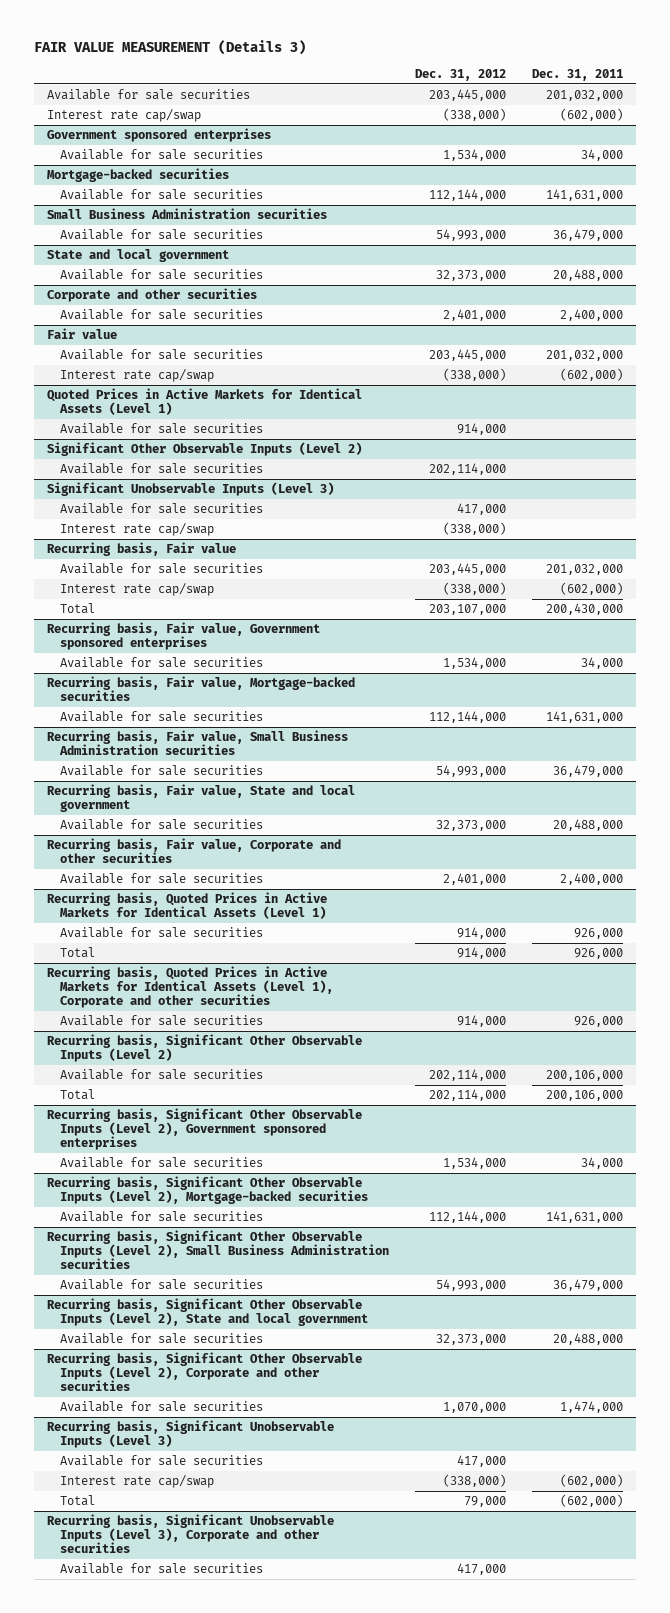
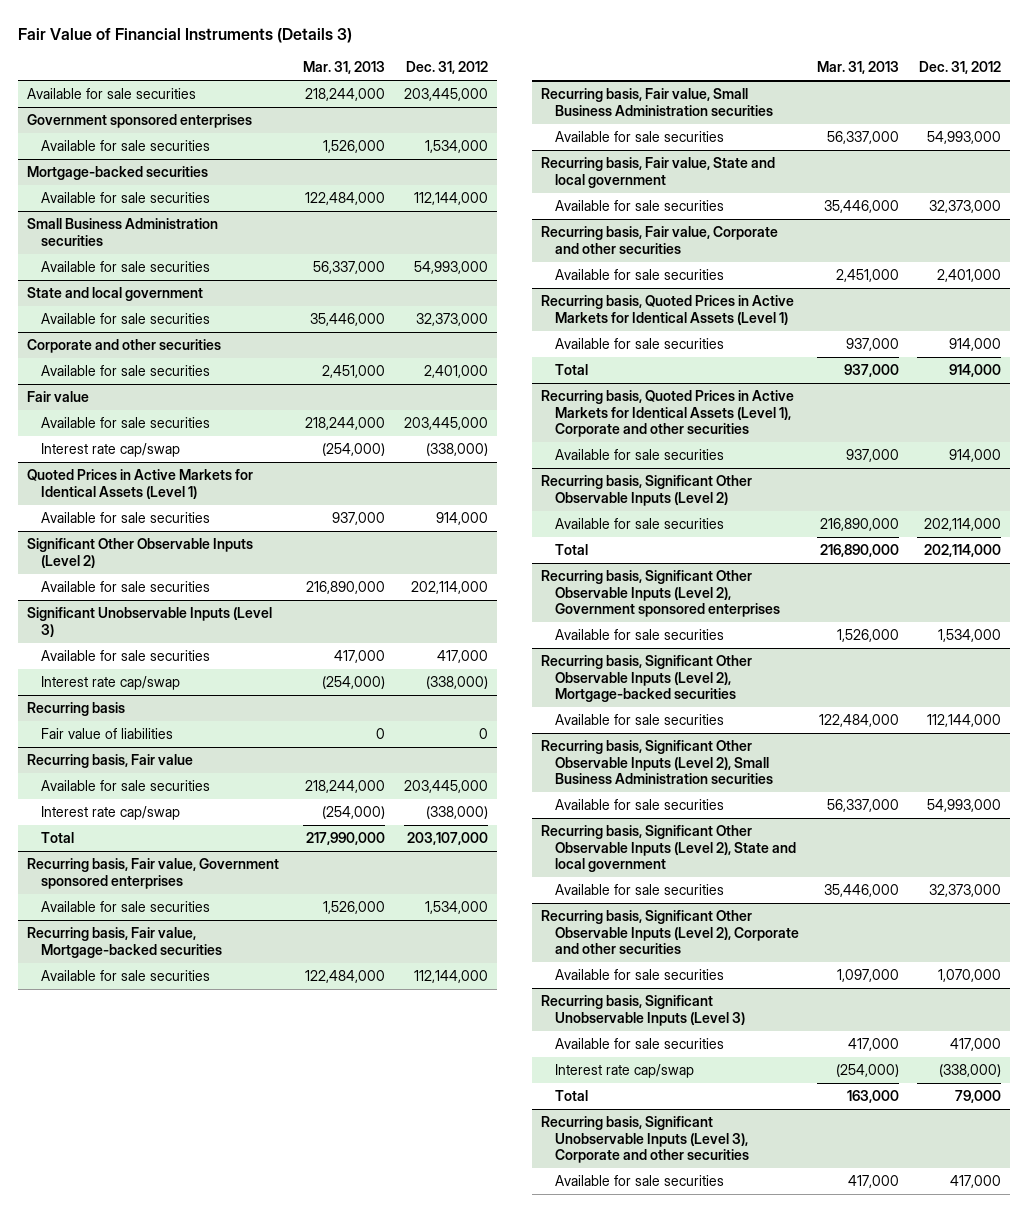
- FAIR VALUE MEASUREMENT (Details 3)
+ Fair Value of Financial Instruments (Details 3)
- | Dec. 31, 2012 | Dec. 31, 2011
+ | Mar. 31, 2013 | Dec. 31, 2012
- Interest rate cap/swap | (338,000) | (602,000)
+ Recurring basis
+ Fair value of liabilities | 0 | 0

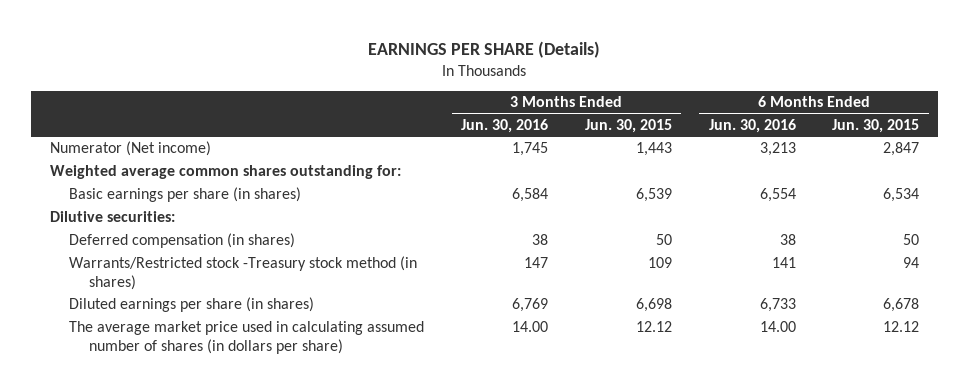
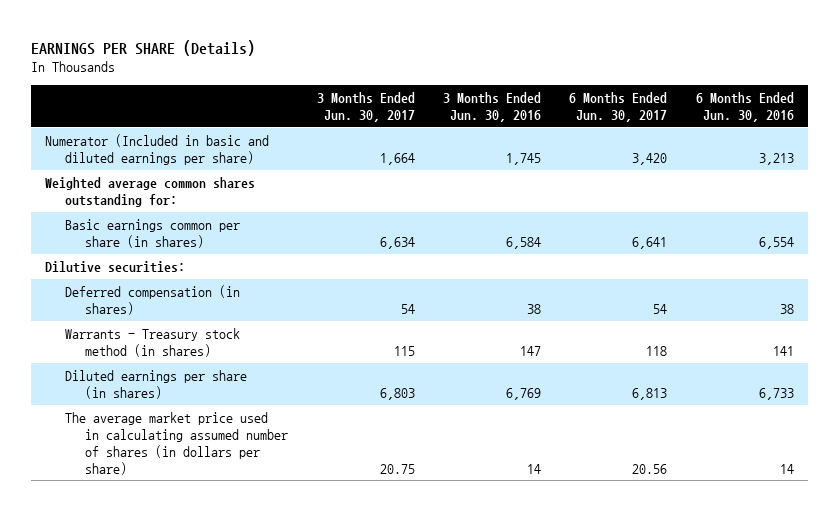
- | 3 Months Ended Jun. 30, 2016 | 3 Months Ended Jun. 30, 2015 | 6 Months Ended Jun. 30, 2016 | 6 Months Ended Jun. 30, 2015
+ | 3 Months Ended Jun. 30, 2017 | 3 Months Ended Jun. 30, 2016 | 6 Months Ended Jun. 30, 2017 | 6 Months Ended Jun. 30, 2016
- Numerator (Net income) | 1,745 | 1,443 | 3,213 | 2,847
+ Numerator (Included in basic and diluted earnings per share) | 1,664 | 1,745 | 3,420 | 3,213
- Basic earnings per share (in shares) | 6,584 | 6,539 | 6,554 | 6,534
+ Basic earnings common per share (in shares) | 6,634 | 6,584 | 6,641 | 6,554
- Warrants/Restricted stock -Treasury stock method (in shares) | 147 | 109 | 141 | 94
+ Warrants - Treasury stock method (in shares) | 115 | 147 | 118 | 141
- The average market price used in calculating assumed number of shares (in dollars per share) | 14.00 | 12.12 | 14.00 | 12.12
+ The average market price used in calculating assumed number of shares (in dollars per share) | 20.75 | 14 | 20.56 | 14

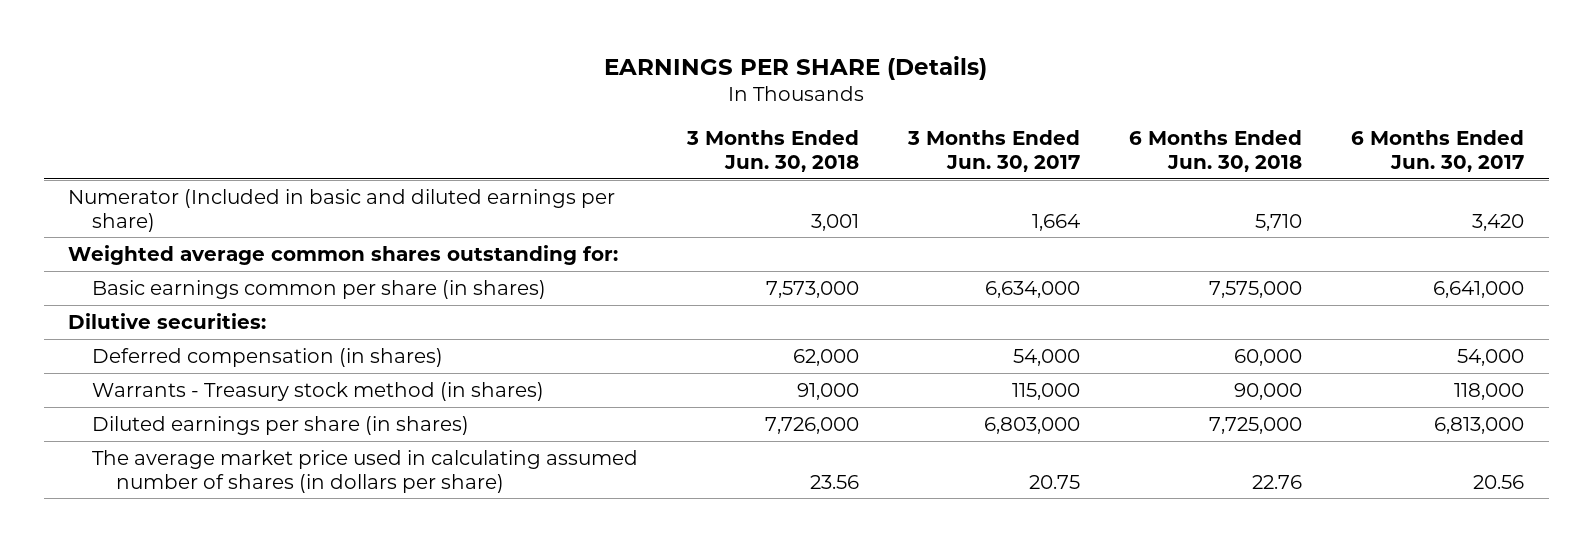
- | 3 Months Ended Jun. 30, 2017 | 3 Months Ended Jun. 30, 2016 | 6 Months Ended Jun. 30, 2017 | 6 Months Ended Jun. 30, 2016
+ | 3 Months Ended Jun. 30, 2018 | 3 Months Ended Jun. 30, 2017 | 6 Months Ended Jun. 30, 2018 | 6 Months Ended Jun. 30, 2017
- Basic earnings common per share (in shares) | 6,634 | 6,584 | 6,641 | 6,554
+ Basic earnings common per share (in shares) | 7,573,000 | 6,634,000 | 7,575,000 | 6,641,000
- Deferred compensation (in shares) | 54 | 38 | 54 | 38
- Warrants - Treasury stock method (in shares) | 115 | 147 | 118 | 141
- Diluted earnings per share (in shares) | 6,803 | 6,769 | 6,813 | 6,733
+ Deferred compensation (in shares) | 62,000 | 54,000 | 60,000 | 54,000
+ Warrants - Treasury stock method (in shares) | 91,000 | 115,000 | 90,000 | 118,000
+ Diluted earnings per share (in shares) | 7,726,000 | 6,803,000 | 7,725,000 | 6,813,000

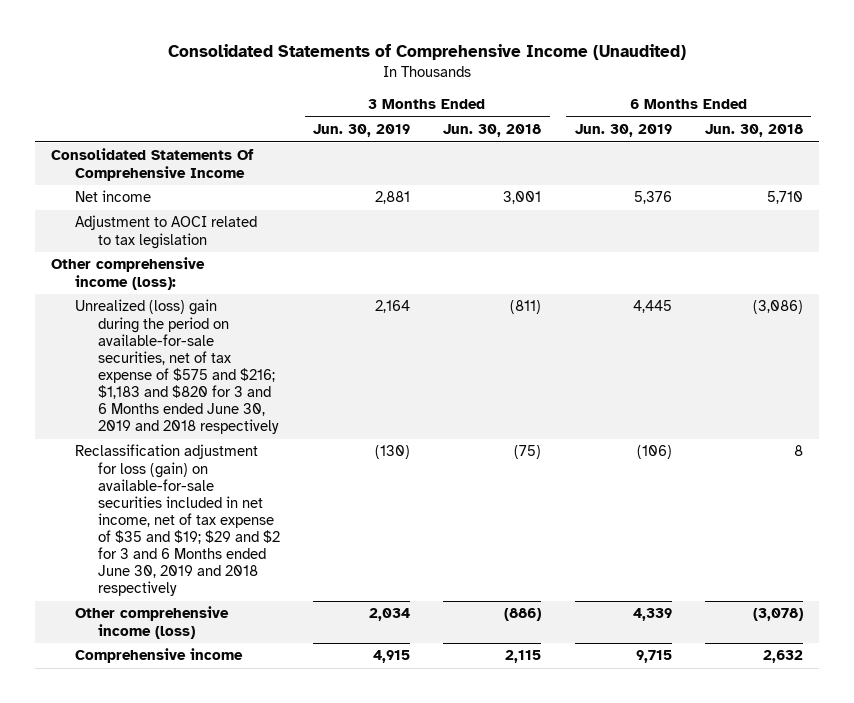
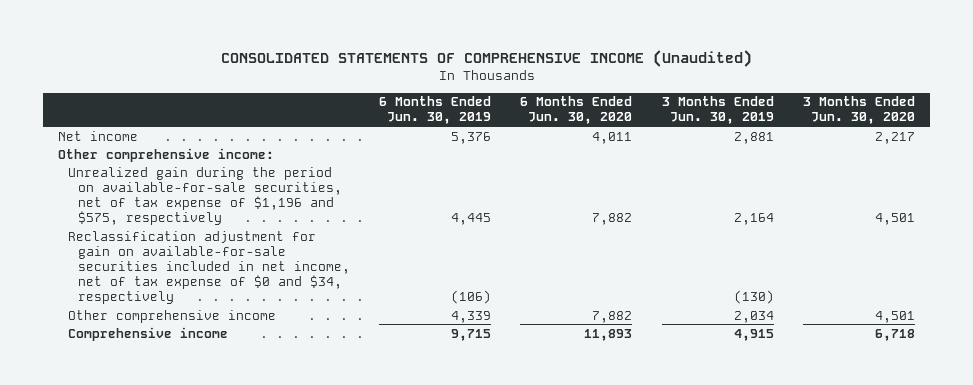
- Consolidated Statements of Comprehensive Income (Unaudited)
+ CONSOLIDATED STATEMENTS OF COMPREHENSIVE INCOME (Unaudited)
- | 3 Months Ended Jun. 30, 2019 | 3 Months Ended Jun. 30, 2018 | 6 Months Ended Jun. 30, 2019 | 6 Months Ended Jun. 30, 2018
+ | 6 Months Ended Jun. 30, 2019 | 6 Months Ended Jun. 30, 2020 | 3 Months Ended Jun. 30, 2019 | 3 Months Ended Jun. 30, 2020
- Consolidated Statements Of Comprehensive Income
- Adjustment to AOCI related to tax legislation
- Other comprehensive income (loss):
- Unrealized (loss) gain during the period on available-for-sale securities, net of tax expense of $575 and $216; $1,183 and $820 for 3 and 6 Months ended June 30, 2019 and 2018 respectively | 2,164 | (811) | 4,445 | (3,086)
- Reclassification adjustment for loss (gain) on available-for-sale securities included in net income, net of tax expense of $35 and $19; $29 and $2 for 3 and 6 Months ended June 30, 2019 and 2018 respectively | (130) | (75) | (106) | 8
- Other comprehensive income (loss) | 2,034 | (886) | 4,339 | (3,078)
+ Other comprehensive income:
+ Unrealized gain during the period on available-for-sale securities, net of tax expense of $1,196 and $575, respectively | 4,445 | 7,882 | 2,164 | 4,501
+ Reclassification adjustment for gain on available-for-sale securities included in net income, net of tax expense of $0 and $34, respectively | (106) | | (130) |
+ Other comprehensive income | 4,339 | 7,882 | 2,034 | 4,501

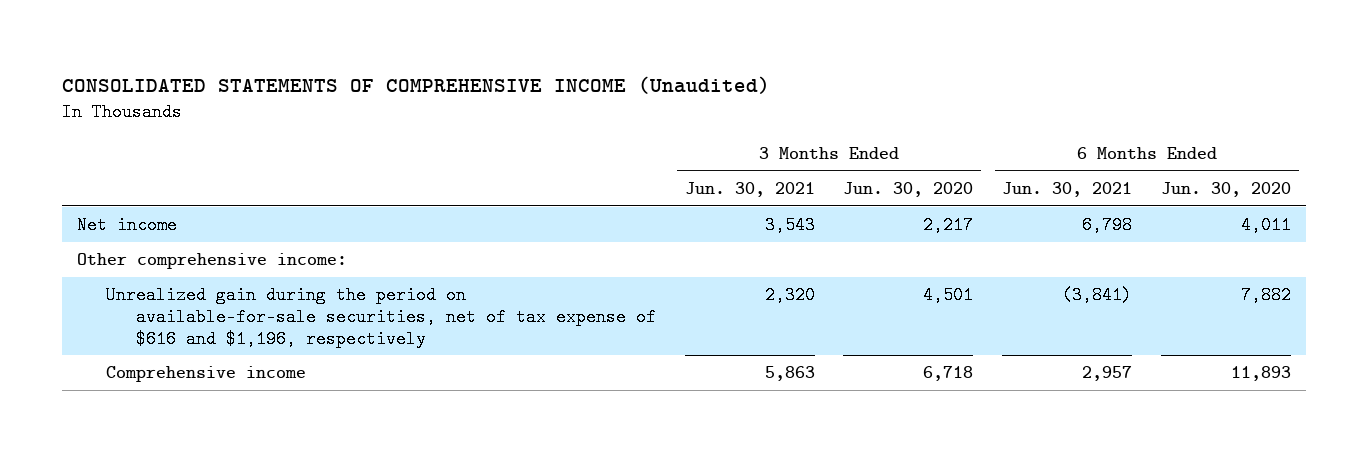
- | 6 Months Ended Jun. 30, 2019 | 6 Months Ended Jun. 30, 2020 | 3 Months Ended Jun. 30, 2019 | 3 Months Ended Jun. 30, 2020
+ | 3 Months Ended Jun. 30, 2021 | 3 Months Ended Jun. 30, 2020 | 6 Months Ended Jun. 30, 2021 | 6 Months Ended Jun. 30, 2020
- Unrealized gain during the period on available-for-sale securities, net of tax expense of $1,196 and $575, respectively | 4,445 | 7,882 | 2,164 | 4,501
- Reclassification adjustment for gain on available-for-sale securities included in net income, net of tax expense of $0 and $34, respectively | (106) | | (130) |
- Other comprehensive income | 4,339 | 7,882 | 2,034 | 4,501
+ Unrealized gain during the period on available-for-sale securities, net of tax expense of $616 and $1,196, respectively | 2,320 | 4,501 | (3,841) | 7,882

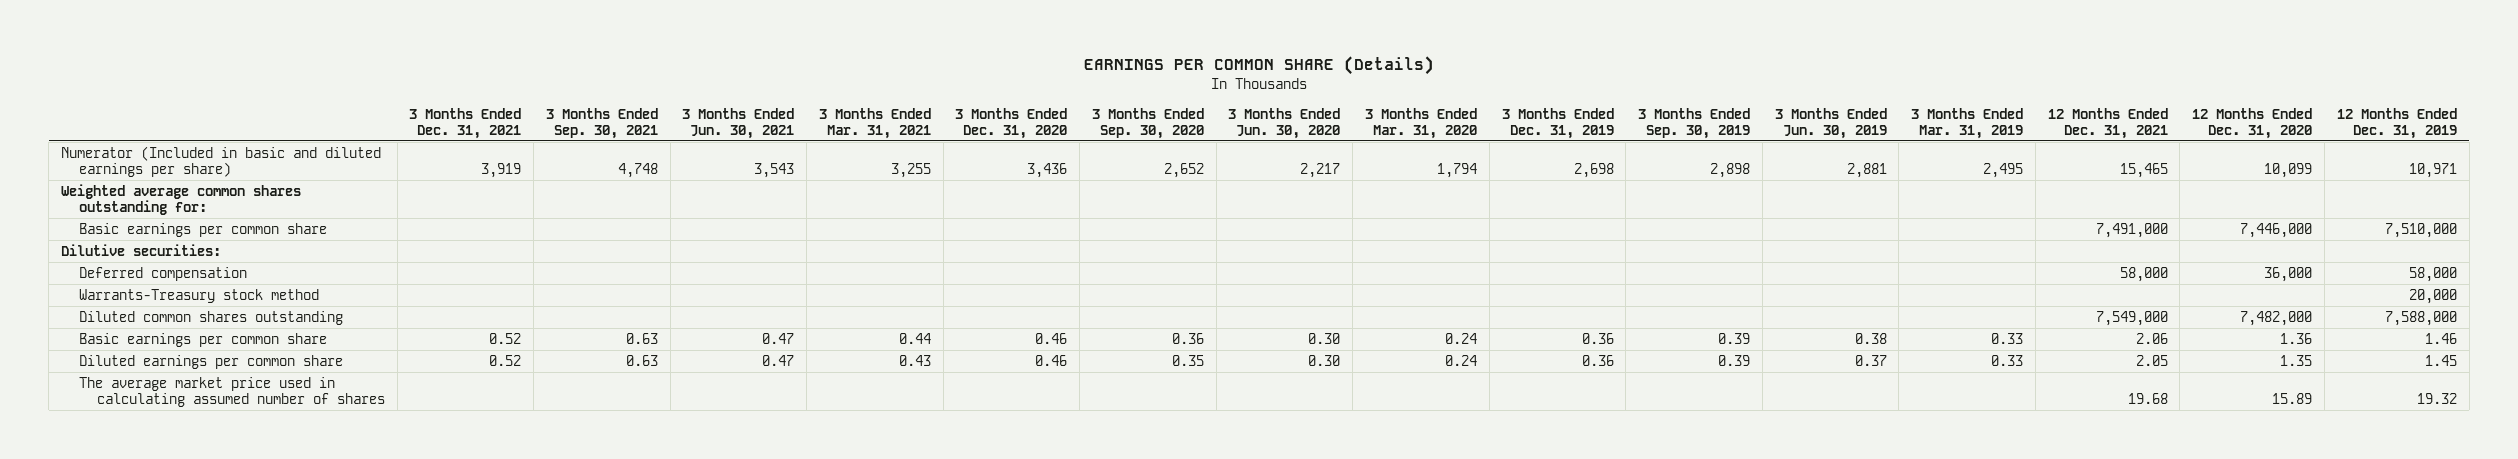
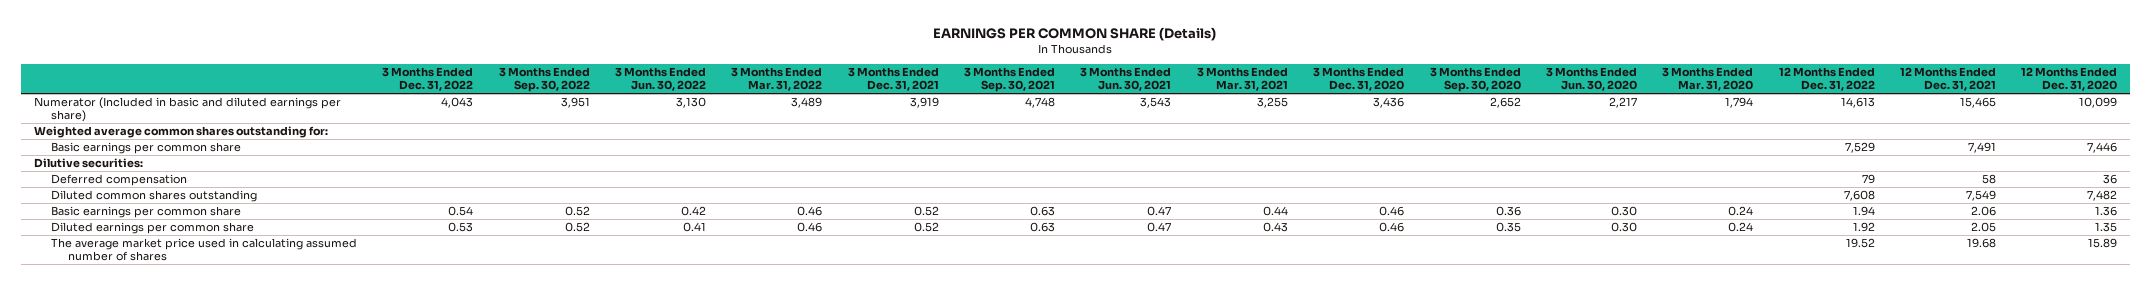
- | 3 Months Ended Dec. 31, 2021 | 3 Months Ended Sep. 30, 2021 | 3 Months Ended Jun. 30, 2021 | 3 Months Ended Mar. 31, 2021 | 3 Months Ended Dec. 31, 2020 | 3 Months Ended Sep. 30, 2020 | 3 Months Ended Jun. 30, 2020 | 3 Months Ended Mar. 31, 2020 | 3 Months Ended Dec. 31, 2019 | 3 Months Ended Sep. 30, 2019 | 3 Months Ended Jun. 30, 2019 | 3 Months Ended Mar. 31, 2019 | 12 Months Ended Dec. 31, 2021 | 12 Months Ended Dec. 31, 2020 | 12 Months Ended Dec. 31, 2019
+ | 3 Months Ended Dec. 31, 2022 | 3 Months Ended Sep. 30, 2022 | 3 Months Ended Jun. 30, 2022 | 3 Months Ended Mar. 31, 2022 | 3 Months Ended Dec. 31, 2021 | 3 Months Ended Sep. 30, 2021 | 3 Months Ended Jun. 30, 2021 | 3 Months Ended Mar. 31, 2021 | 3 Months Ended Dec. 31, 2020 | 3 Months Ended Sep. 30, 2020 | 3 Months Ended Jun. 30, 2020 | 3 Months Ended Mar. 31, 2020 | 12 Months Ended Dec. 31, 2022 | 12 Months Ended Dec. 31, 2021 | 12 Months Ended Dec. 31, 2020
- Basic earnings per common share | | | | | | | | | | | | | 7,491,000 | 7,446,000 | 7,510,000
+ Basic earnings per common share | | | | | | | | | | | | | 7,529 | 7,491 | 7,446
- Deferred compensation | | | | | | | | | | | | | 58,000 | 36,000 | 58,000
- Warrants-Treasury stock method | | | | | | | | | | | | | | | 20,000
- Diluted common shares outstanding | | | | | | | | | | | | | 7,549,000 | 7,482,000 | 7,588,000
+ Deferred compensation | | | | | | | | | | | | | 79 | 58 | 36
+ Diluted common shares outstanding | | | | | | | | | | | | | 7,608 | 7,549 | 7,482

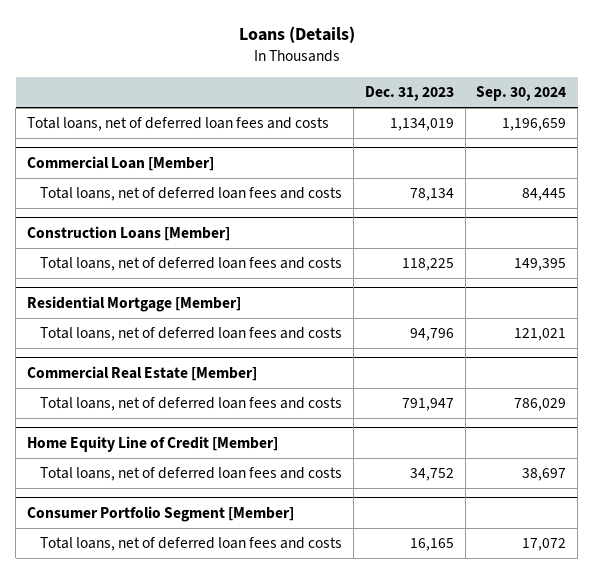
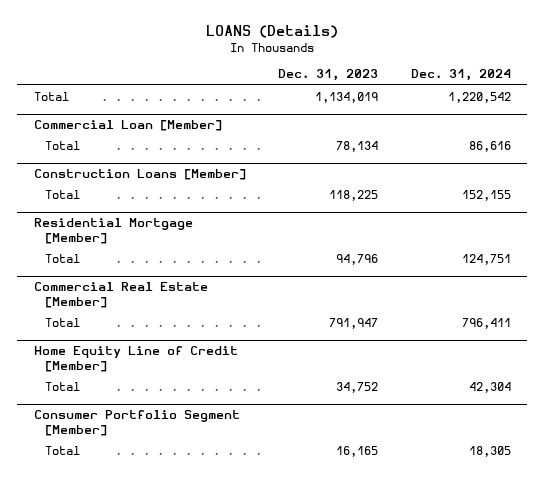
- Loans (Details)
+ LOANS (Details)
- | Dec. 31, 2023 | Sep. 30, 2024
+ | Dec. 31, 2023 | Dec. 31, 2024
- Total loans, net of deferred loan fees and costs | 1,134,019 | 1,196,659
+ Total | 1,134,019 | 1,220,542
@ Commercial Loan [Member]
- Total loans, net of deferred loan fees and costs | 78,134 | 84,445
+ Total | 78,134 | 86,616
@ Construction Loans [Member]
- Total loans, net of deferred loan fees and costs | 118,225 | 149,395
+ Total | 118,225 | 152,155
@ Residential Mortgage [Member]
- Total loans, net of deferred loan fees and costs | 94,796 | 121,021
+ Total | 94,796 | 124,751
@ Commercial Real Estate [Member]
- Total loans, net of deferred loan fees and costs | 791,947 | 786,029
+ Total | 791,947 | 796,411
@ Home Equity Line of Credit [Member]
- Total loans, net of deferred loan fees and costs | 34,752 | 38,697
+ Total | 34,752 | 42,304
@ Consumer Portfolio Segment [Member]
- Total loans, net of deferred loan fees and costs | 16,165 | 17,072
+ Total | 16,165 | 18,305

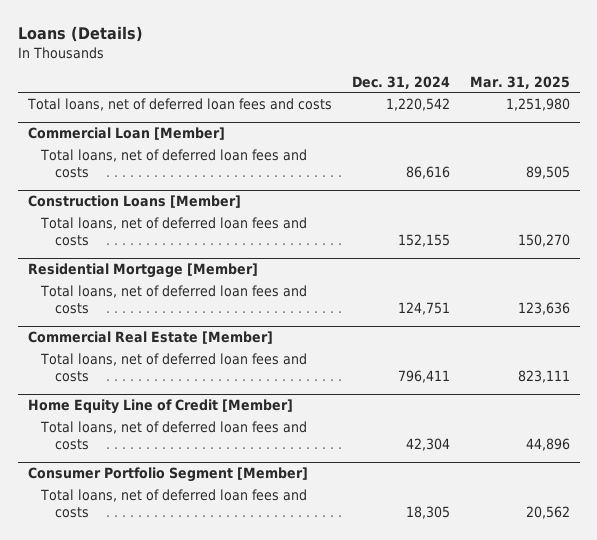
- LOANS (Details)
+ Loans (Details)
- | Dec. 31, 2023 | Dec. 31, 2024
+ | Dec. 31, 2024 | Mar. 31, 2025
- Total | 1,134,019 | 1,220,542
+ Total loans, net of deferred loan fees and costs | 1,220,542 | 1,251,980
@ Commercial Loan [Member]
- Total | 78,134 | 86,616
+ Total loans, net of deferred loan fees and costs | 86,616 | 89,505
@ Construction Loans [Member]
- Total | 118,225 | 152,155
+ Total loans, net of deferred loan fees and costs | 152,155 | 150,270
@ Residential Mortgage [Member]
- Total | 94,796 | 124,751
+ Total loans, net of deferred loan fees and costs | 124,751 | 123,636
@ Commercial Real Estate [Member]
- Total | 791,947 | 796,411
+ Total loans, net of deferred loan fees and costs | 796,411 | 823,111
@ Home Equity Line of Credit [Member]
- Total | 34,752 | 42,304
+ Total loans, net of deferred loan fees and costs | 42,304 | 44,896
@ Consumer Portfolio Segment [Member]
- Total | 16,165 | 18,305
+ Total loans, net of deferred loan fees and costs | 18,305 | 20,562

